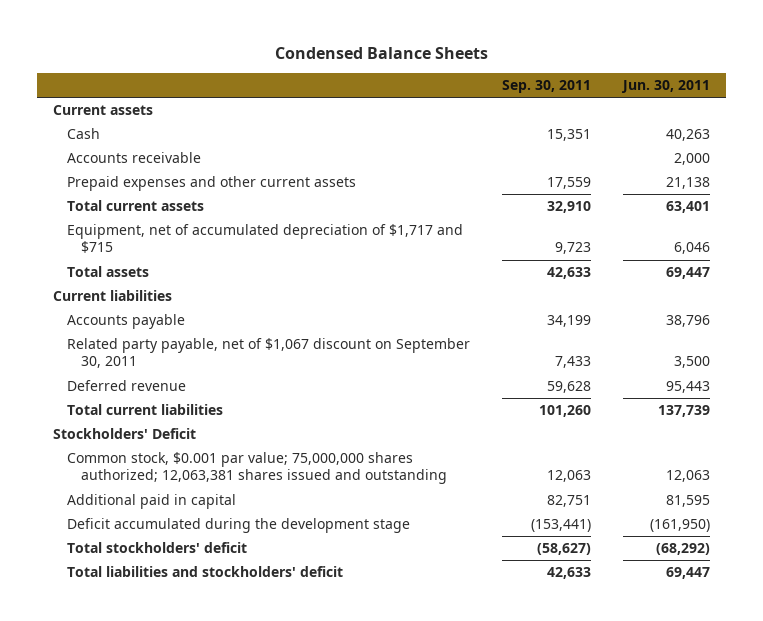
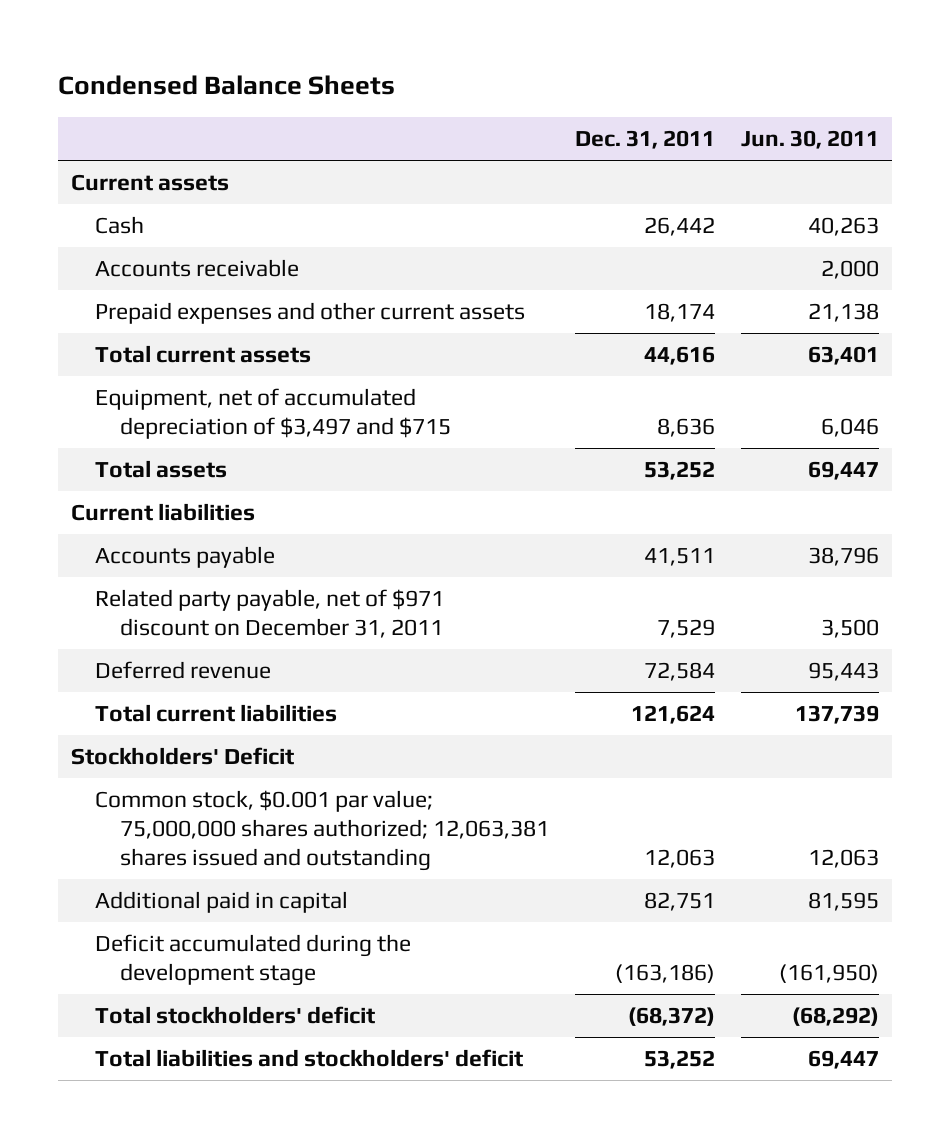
- | Sep. 30, 2011 | Jun. 30, 2011
+ | Dec. 31, 2011 | Jun. 30, 2011
- Equipment, net of accumulated depreciation of $1,717 and $715 | 9,723 | 6,046
+ Equipment, net of accumulated depreciation of $3,497 and $715 | 8,636 | 6,046
- Related party payable, net of $1,067 discount on September 30, 2011 | 7,433 | 3,500
+ Related party payable, net of $971 discount on December 31, 2011 | 7,529 | 3,500

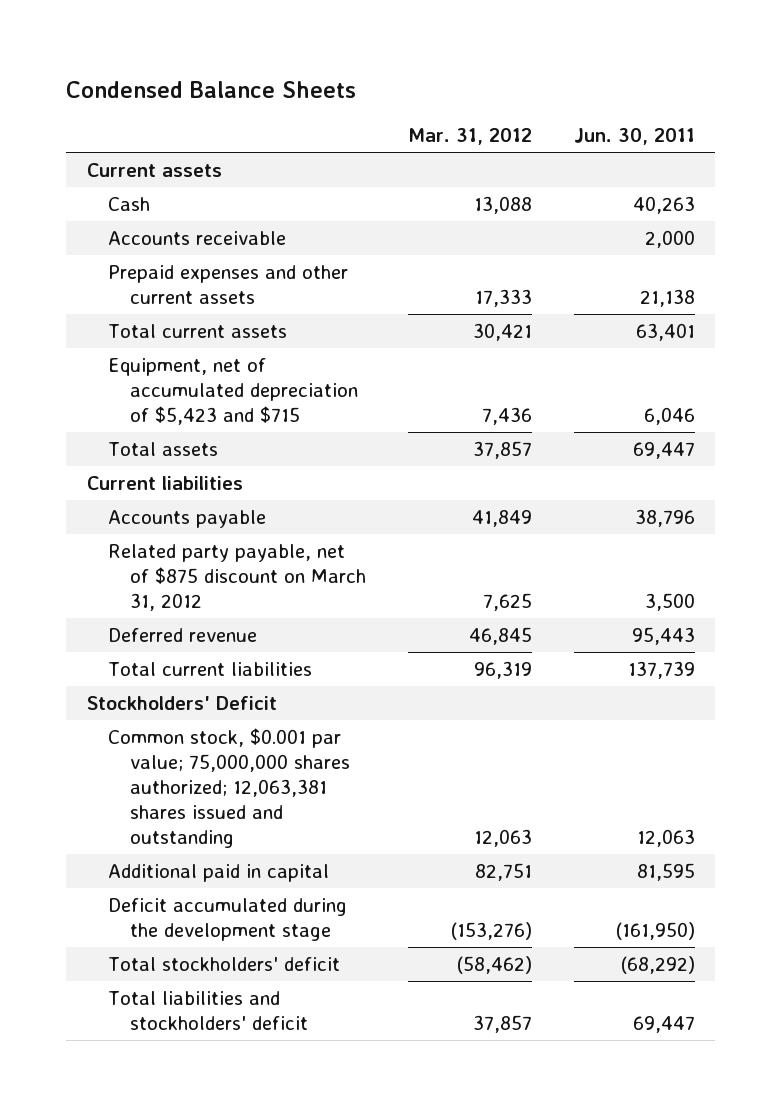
- | Dec. 31, 2011 | Jun. 30, 2011
+ | Mar. 31, 2012 | Jun. 30, 2011
- Equipment, net of accumulated depreciation of $3,497 and $715 | 8,636 | 6,046
+ Equipment, net of accumulated depreciation of $5,423 and $715 | 7,436 | 6,046
- Related party payable, net of $971 discount on December 31, 2011 | 7,529 | 3,500
+ Related party payable, net of $875 discount on March 31, 2012 | 7,625 | 3,500

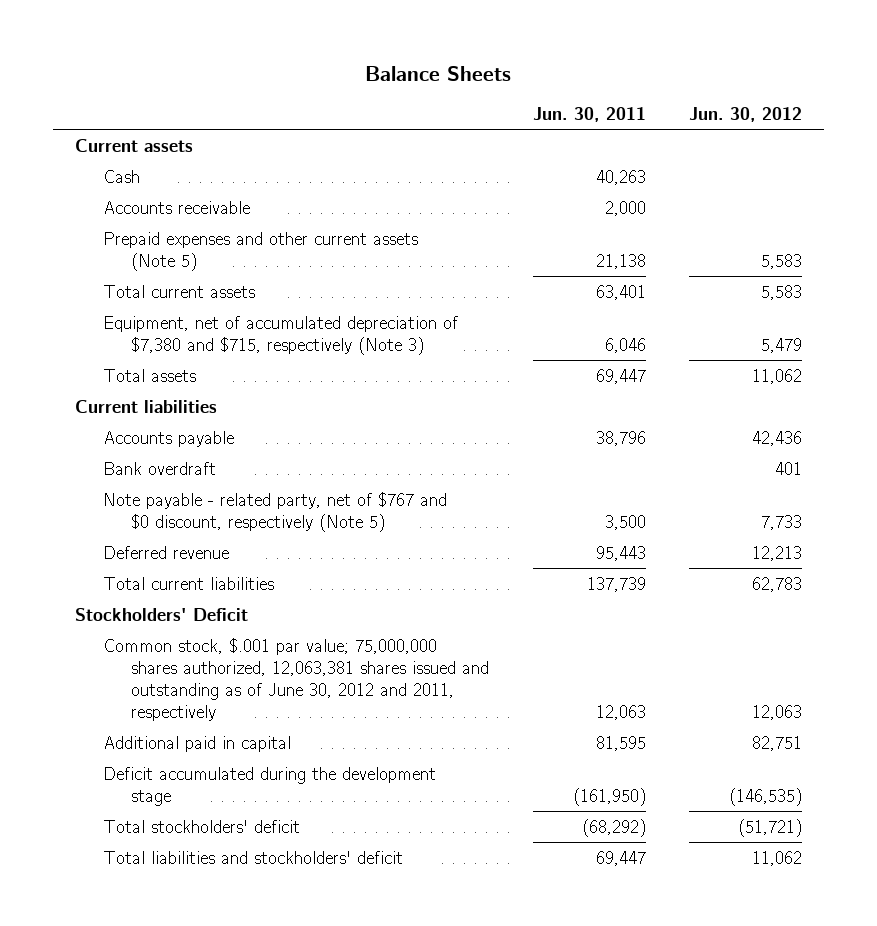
- Condensed Balance Sheets
+ Balance Sheets
- | Mar. 31, 2012 | Jun. 30, 2011
+ | Jun. 30, 2011 | Jun. 30, 2012
- Prepaid expenses and other current assets | 17,333 | 21,138
+ Prepaid expenses and other current assets (Note 5) | 21,138 | 5,583
- Equipment, net of accumulated depreciation of $5,423 and $715 | 7,436 | 6,046
+ Equipment, net of accumulated depreciation of $7,380 and $715, respectively (Note 3) | 6,046 | 5,479
- Related party payable, net of $875 discount on March 31, 2012 | 7,625 | 3,500
+ Bank overdraft | | 401
+ Note payable - related party, net of $767 and $0 discount, respectively (Note 5) | 3,500 | 7,733
- Common stock, $0.001 par value; 75,000,000 shares authorized; 12,063,381 shares issued and outstanding | 12,063 | 12,063
+ Common stock, $.001 par value; 75,000,000 shares authorized, 12,063,381 shares issued and outstanding as of June 30, 2012 and 2011, respectively | 12,063 | 12,063

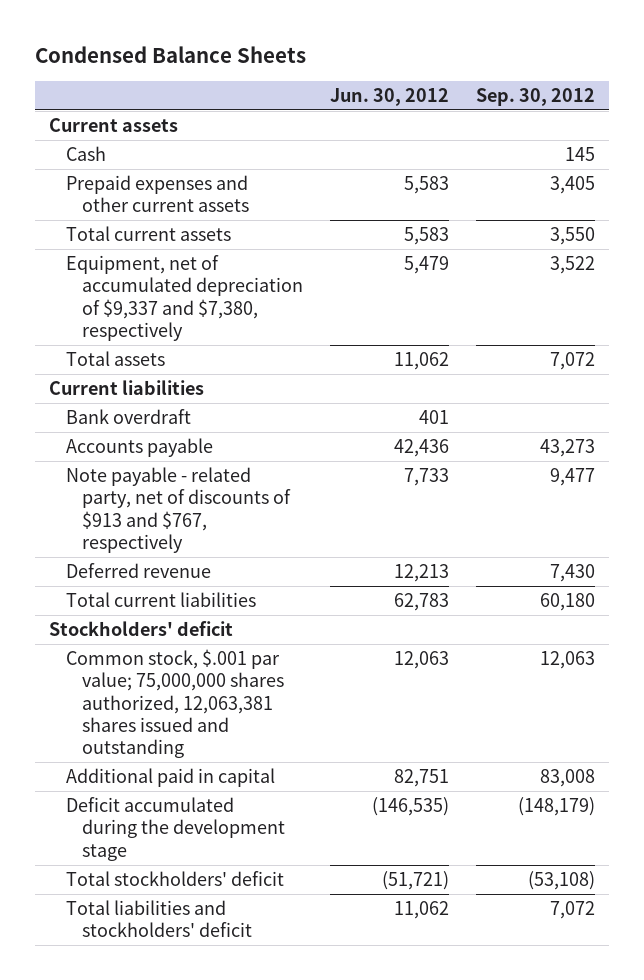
- Balance Sheets
+ Condensed Balance Sheets
- | Jun. 30, 2011 | Jun. 30, 2012
+ | Jun. 30, 2012 | Sep. 30, 2012
- Accounts receivable | 2,000 |
- Prepaid expenses and other current assets (Note 5) | 21,138 | 5,583
+ Prepaid expenses and other current assets | 5,583 | 3,405
- Equipment, net of accumulated depreciation of $7,380 and $715, respectively (Note 3) | 6,046 | 5,479
+ Equipment, net of accumulated depreciation of $9,337 and $7,380, respectively | 5,479 | 3,522
- Note payable - related party, net of $767 and $0 discount, respectively (Note 5) | 3,500 | 7,733
moved down: Accounts payable | 42,436 | 43,273
+ Note payable - related party, net of discounts of $913 and $767, respectively | 7,733 | 9,477
- Stockholders' Deficit
- Common stock, $.001 par value; 75,000,000 shares authorized, 12,063,381 shares issued and outstanding as of June 30, 2012 and 2011, respectively | 12,063 | 12,063
+ Stockholders' deficit
+ Common stock, $.001 par value; 75,000,000 shares authorized, 12,063,381 shares issued and outstanding | 12,063 | 12,063

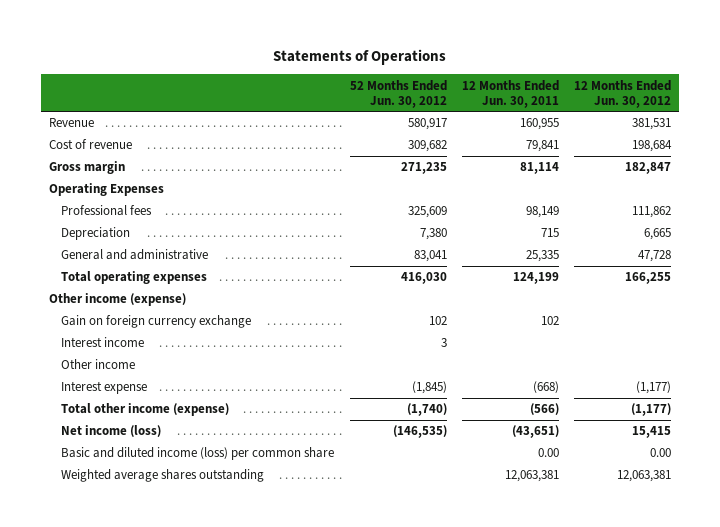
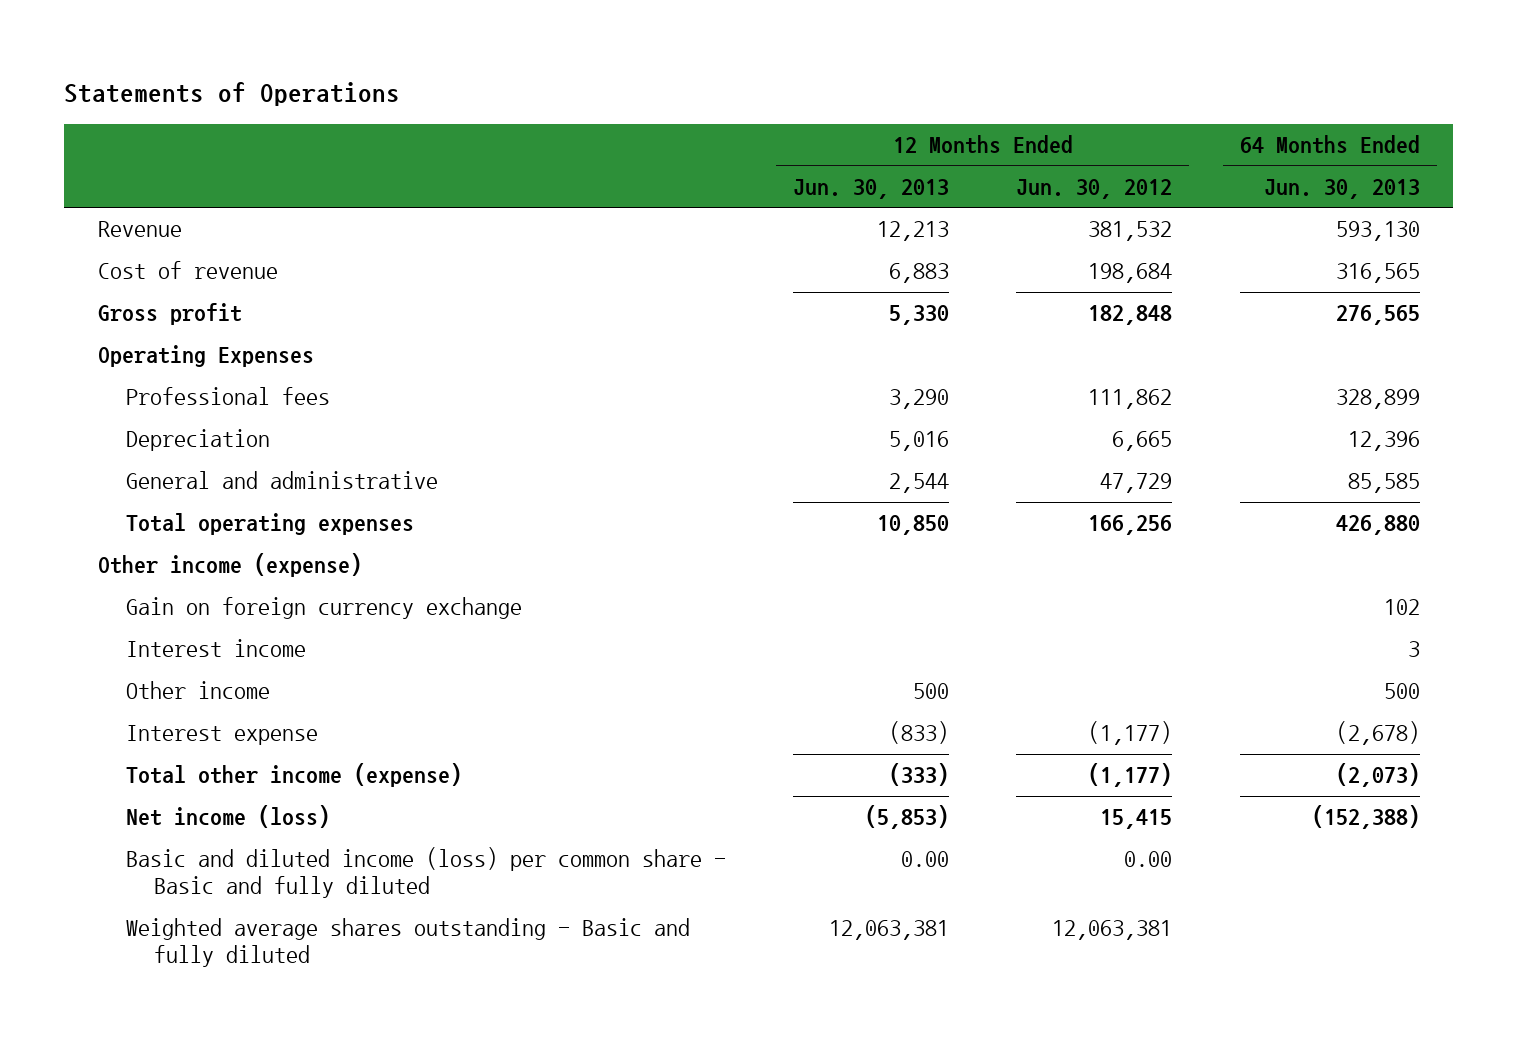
- | 52 Months Ended Jun. 30, 2012 | 12 Months Ended Jun. 30, 2011 | 12 Months Ended Jun. 30, 2012
+ | 12 Months Ended Jun. 30, 2013 | 12 Months Ended Jun. 30, 2012 | 64 Months Ended Jun. 30, 2013
- Revenue | 580,917 | 160,955 | 381,531
+ Revenue | 12,213 | 381,532 | 593,130
- Gross margin | 271,235 | 81,114 | 182,847
+ Gross profit | 5,330 | 182,848 | 276,565
- General and administrative | 83,041 | 25,335 | 47,728
- Total operating expenses | 416,030 | 124,199 | 166,255
+ General and administrative | 2,544 | 47,729 | 85,585
+ Total operating expenses | 10,850 | 166,256 | 426,880
- Basic and diluted income (loss) per common share | | 0.00 | 0.00
- Weighted average shares outstanding | | 12,063,381 | 12,063,381
+ Basic and diluted income (loss) per common share - Basic and fully diluted | 0.00 | 0.00 |
+ Weighted average shares outstanding - Basic and fully diluted | 12,063,381 | 12,063,381 |

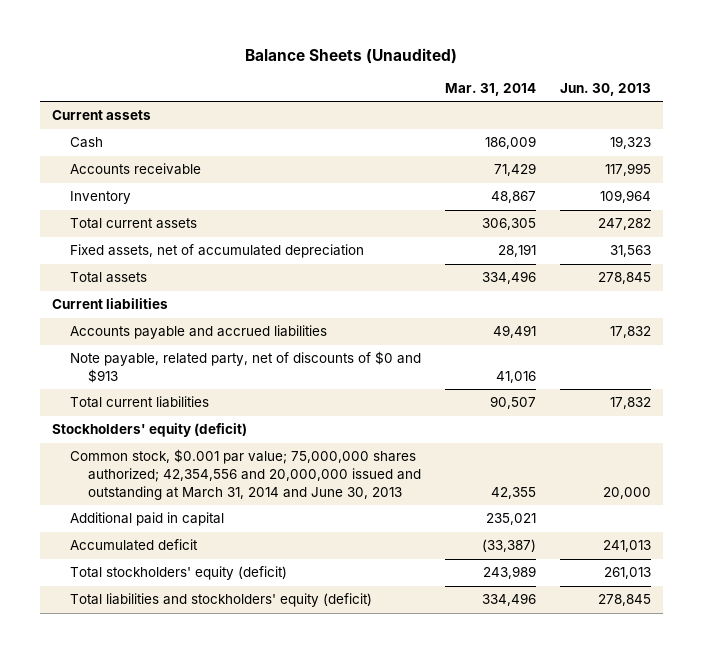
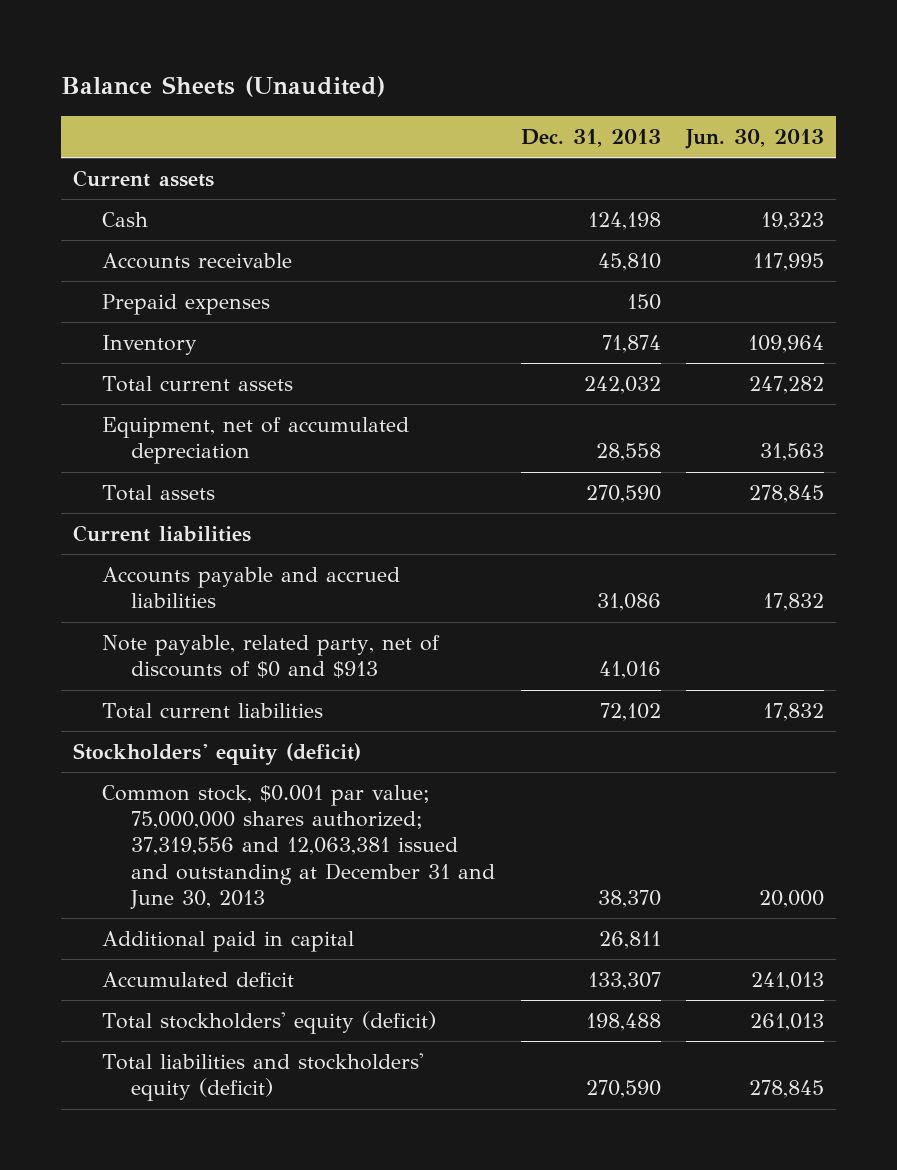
- | Mar. 31, 2014 | Jun. 30, 2013
+ | Dec. 31, 2013 | Jun. 30, 2013
+ Prepaid expenses | 150 |
- Fixed assets, net of accumulated depreciation | 28,191 | 31,563
+ Equipment, net of accumulated depreciation | 28,558 | 31,563
- Common stock, $0.001 par value; 75,000,000 shares authorized; 42,354,556 and 20,000,000 issued and outstanding at March 31, 2014 and June 30, 2013 | 42,355 | 20,000
+ Common stock, $0.001 par value; 75,000,000 shares authorized; 37,319,556 and 12,063,381 issued and outstanding at December 31 and June 30, 2013 | 38,370 | 20,000

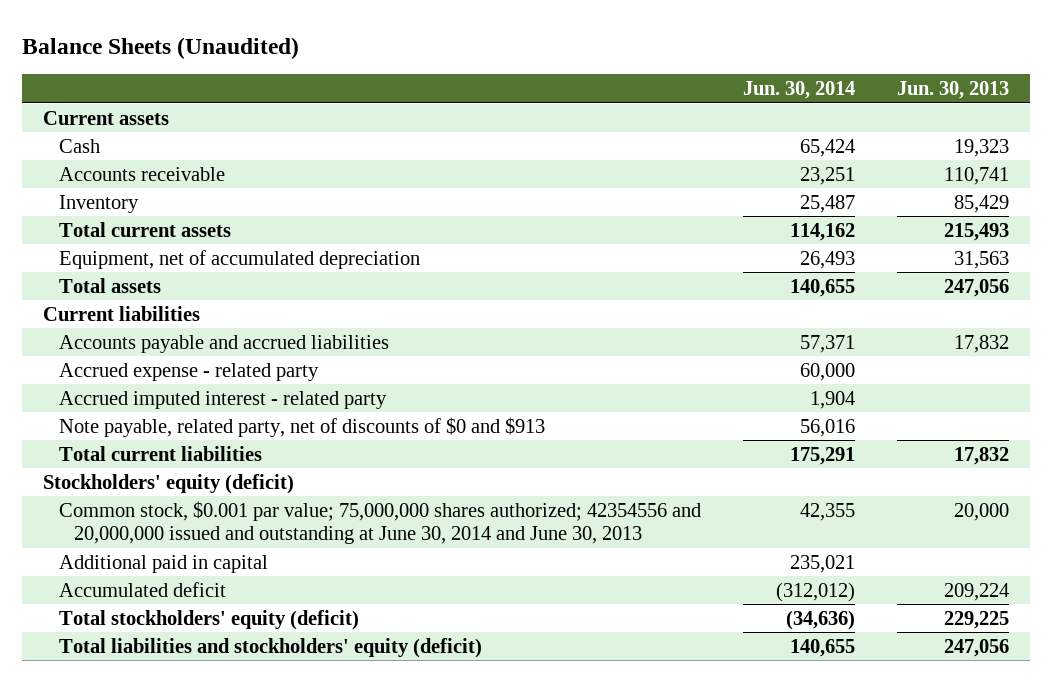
- | Dec. 31, 2013 | Jun. 30, 2013
+ | Jun. 30, 2014 | Jun. 30, 2013
- Accounts receivable | 45,810 | 117,995
- Prepaid expenses | 150 |
- Inventory | 71,874 | 109,964
- Total current assets | 242,032 | 247,282
+ Accounts receivable | 23,251 | 110,741
+ Inventory | 25,487 | 85,429
+ Total current assets | 114,162 | 215,493
- Total assets | 270,590 | 278,845
+ Total assets | 140,655 | 247,056
+ Accrued expense - related party | 60,000 |
+ Accrued imputed interest - related party | 1,904 |
- Common stock, $0.001 par value; 75,000,000 shares authorized; 37,319,556 and 12,063,381 issued and outstanding at December 31 and June 30, 2013 | 38,370 | 20,000
+ Common stock, $0.001 par value; 75,000,000 shares authorized; 42354556 and 20,000,000 issued and outstanding at June 30, 2014 and June 30, 2013 | 42,355 | 20,000
- Accumulated deficit | 133,307 | 241,013
- Total stockholders' equity (deficit) | 198,488 | 261,013
- Total liabilities and stockholders' equity (deficit) | 270,590 | 278,845
+ Accumulated deficit | (312,012) | 209,224
+ Total stockholders' equity (deficit) | (34,636) | 229,225
+ Total liabilities and stockholders' equity (deficit) | 140,655 | 247,056

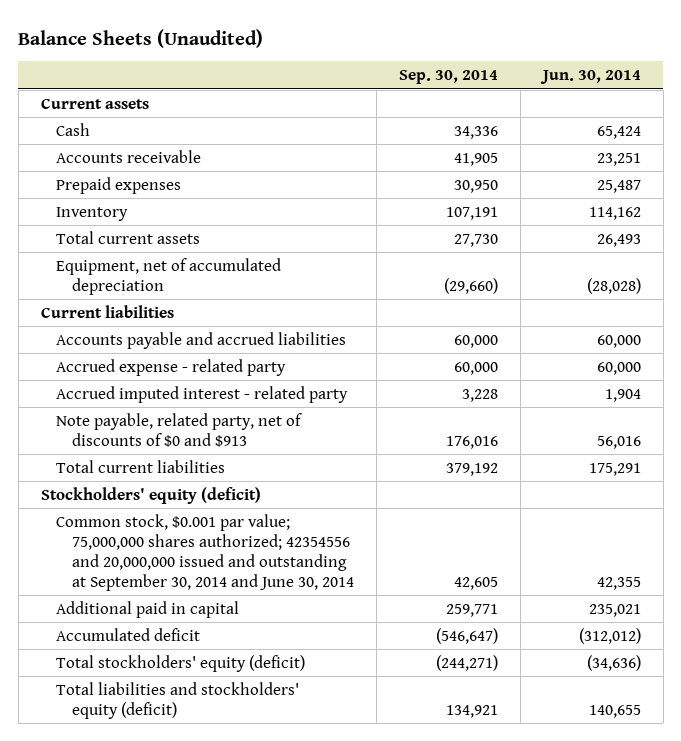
- | Jun. 30, 2014 | Jun. 30, 2013
+ | Sep. 30, 2014 | Jun. 30, 2014
- Inventory | 25,487 | 85,429
- Total current assets | 114,162 | 215,493
- Equipment, net of accumulated depreciation | 26,493 | 31,563
- Total assets | 140,655 | 247,056
+ Prepaid expenses | 30,950 | 25,487
+ Inventory | 107,191 | 114,162
+ Total current assets | 27,730 | 26,493
+ Equipment, net of accumulated depreciation | (29,660) | (28,028)
- Accounts payable and accrued liabilities | 57,371 | 17,832
+ Accounts payable and accrued liabilities | 60,000 | 60,000
- Common stock, $0.001 par value; 75,000,000 shares authorized; 42354556 and 20,000,000 issued and outstanding at June 30, 2014 and June 30, 2013 | 42,355 | 20,000
+ Common stock, $0.001 par value; 75,000,000 shares authorized; 42354556 and 20,000,000 issued and outstanding at September 30, 2014 and June 30, 2014 | 42,605 | 42,355

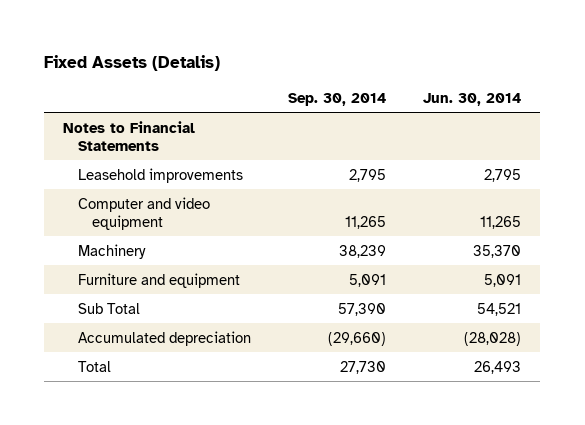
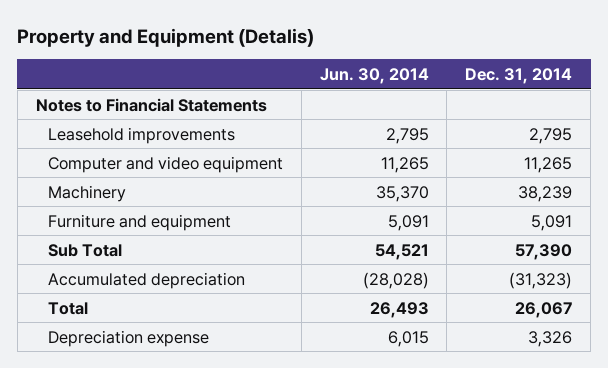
- Fixed Assets (Detalis)
+ Property and Equipment (Detalis)
- | Sep. 30, 2014 | Jun. 30, 2014
+ | Jun. 30, 2014 | Dec. 31, 2014
+ Depreciation expense | 6,015 | 3,326

